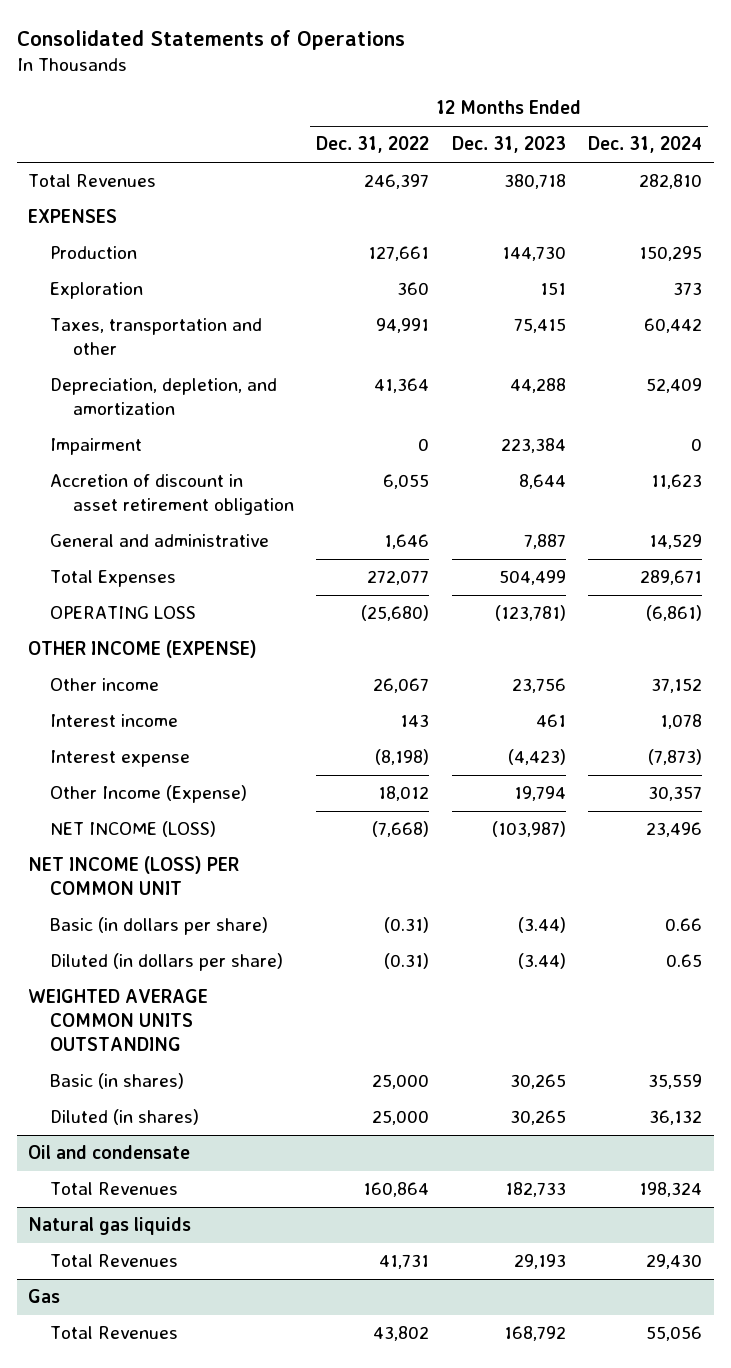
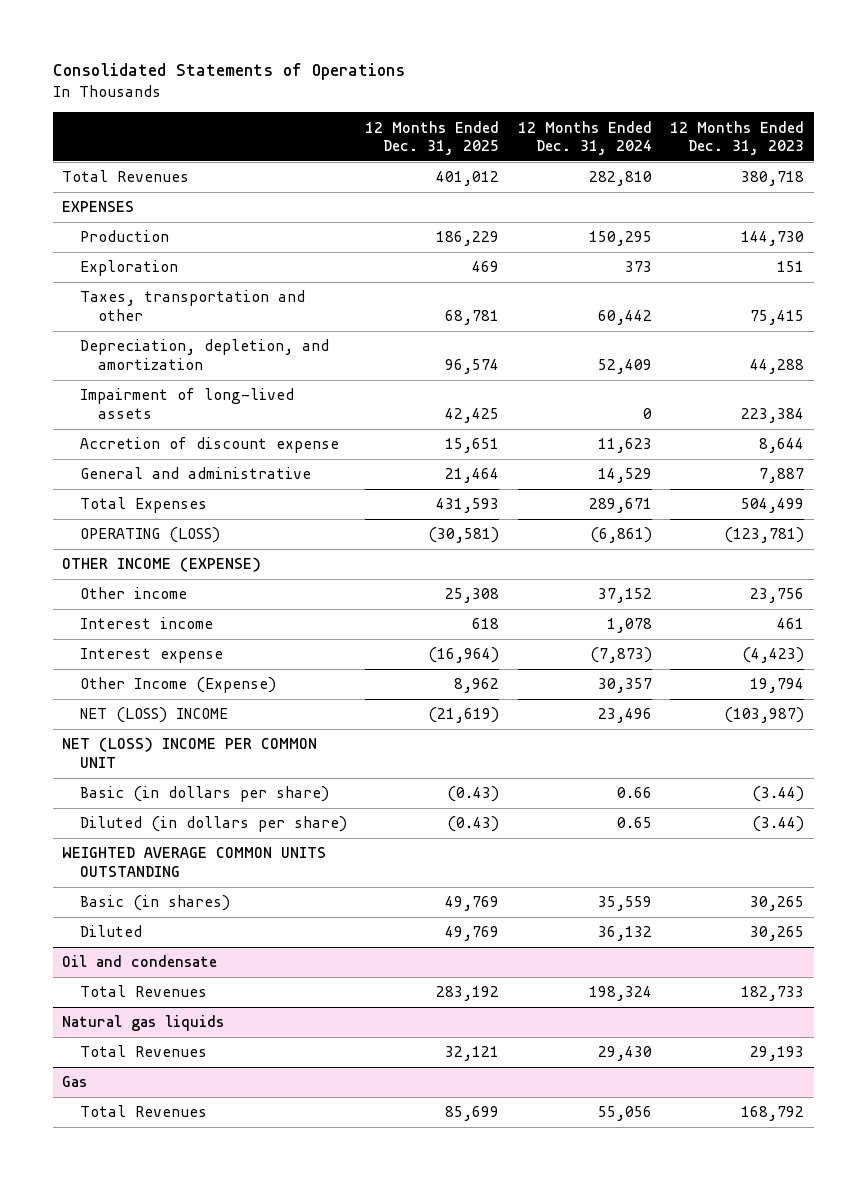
- | 12 Months Ended Dec. 31, 2022 | 12 Months Ended Dec. 31, 2023 | 12 Months Ended Dec. 31, 2024
+ | 12 Months Ended Dec. 31, 2025 | 12 Months Ended Dec. 31, 2024 | 12 Months Ended Dec. 31, 2023
- Impairment | 0 | 223,384 | 0
- Accretion of discount in asset retirement obligation | 6,055 | 8,644 | 11,623
+ Impairment of long-lived assets | 42,425 | 0 | 223,384
+ Accretion of discount expense | 15,651 | 11,623 | 8,644
- OPERATING LOSS | (25,680) | (123,781) | (6,861)
+ OPERATING (LOSS) | (30,581) | (6,861) | (123,781)
- NET INCOME (LOSS) | (7,668) | (103,987) | 23,496
- NET INCOME (LOSS) PER COMMON UNIT
+ NET (LOSS) INCOME | (21,619) | 23,496 | (103,987)
+ NET (LOSS) INCOME PER COMMON UNIT
- Diluted (in shares) | 25,000 | 30,265 | 36,132
+ Diluted | 49,769 | 36,132 | 30,265

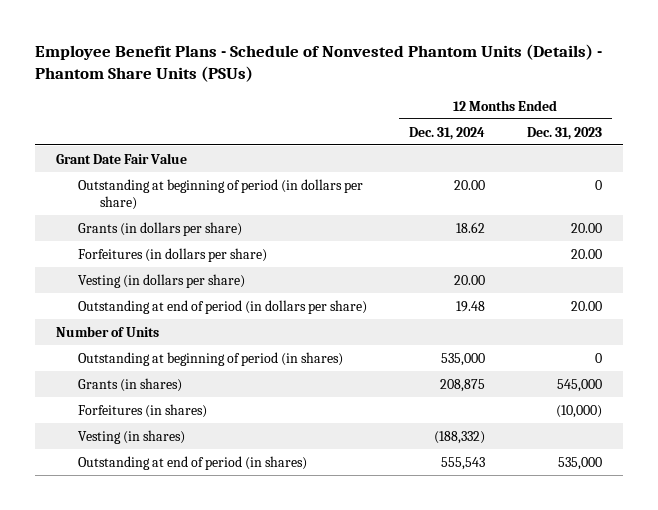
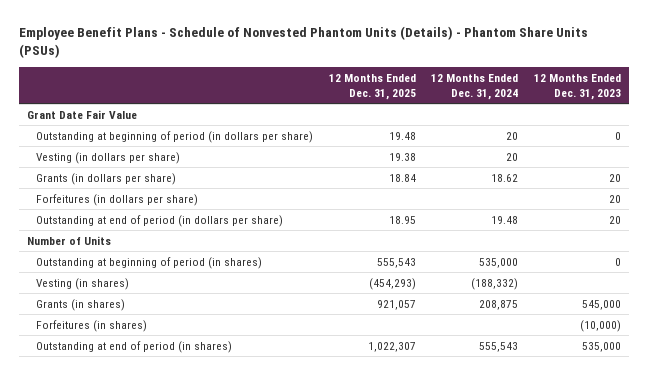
- | 12 Months Ended Dec. 31, 2024 | 12 Months Ended Dec. 31, 2023
+ | 12 Months Ended Dec. 31, 2025 | 12 Months Ended Dec. 31, 2024 | 12 Months Ended Dec. 31, 2023
- Outstanding at beginning of period (in dollars per share) | 20.00 | 0
- Grants (in dollars per share) | 18.62 | 20.00
- Forfeitures (in dollars per share) | | 20.00
- Vesting (in dollars per share) | 20.00 |
- Outstanding at end of period (in dollars per share) | 19.48 | 20.00
+ Outstanding at beginning of period (in dollars per share) | 19.48 | 20 | 0
+ Vesting (in dollars per share) | 19.38 | 20 |
+ Grants (in dollars per share) | 18.84 | 18.62 | 20
+ Forfeitures (in dollars per share) | | | 20
+ Outstanding at end of period (in dollars per share) | 18.95 | 19.48 | 20
moved up: Vesting (in shares) | (454,293) | (188,332) |

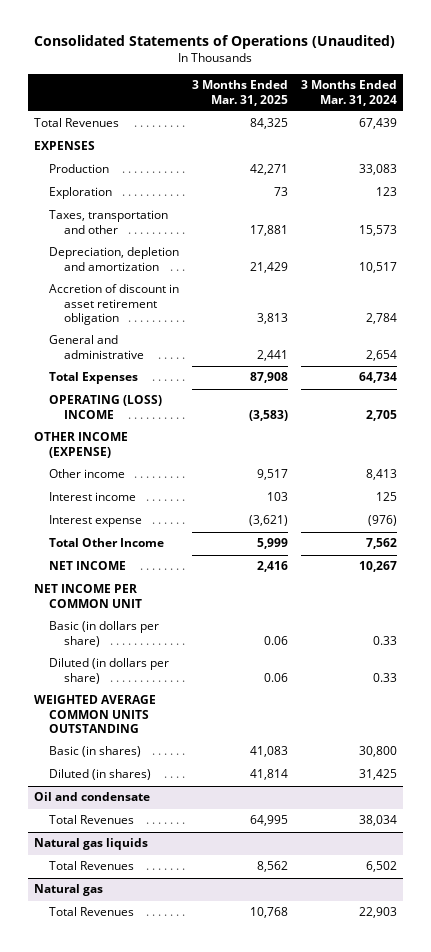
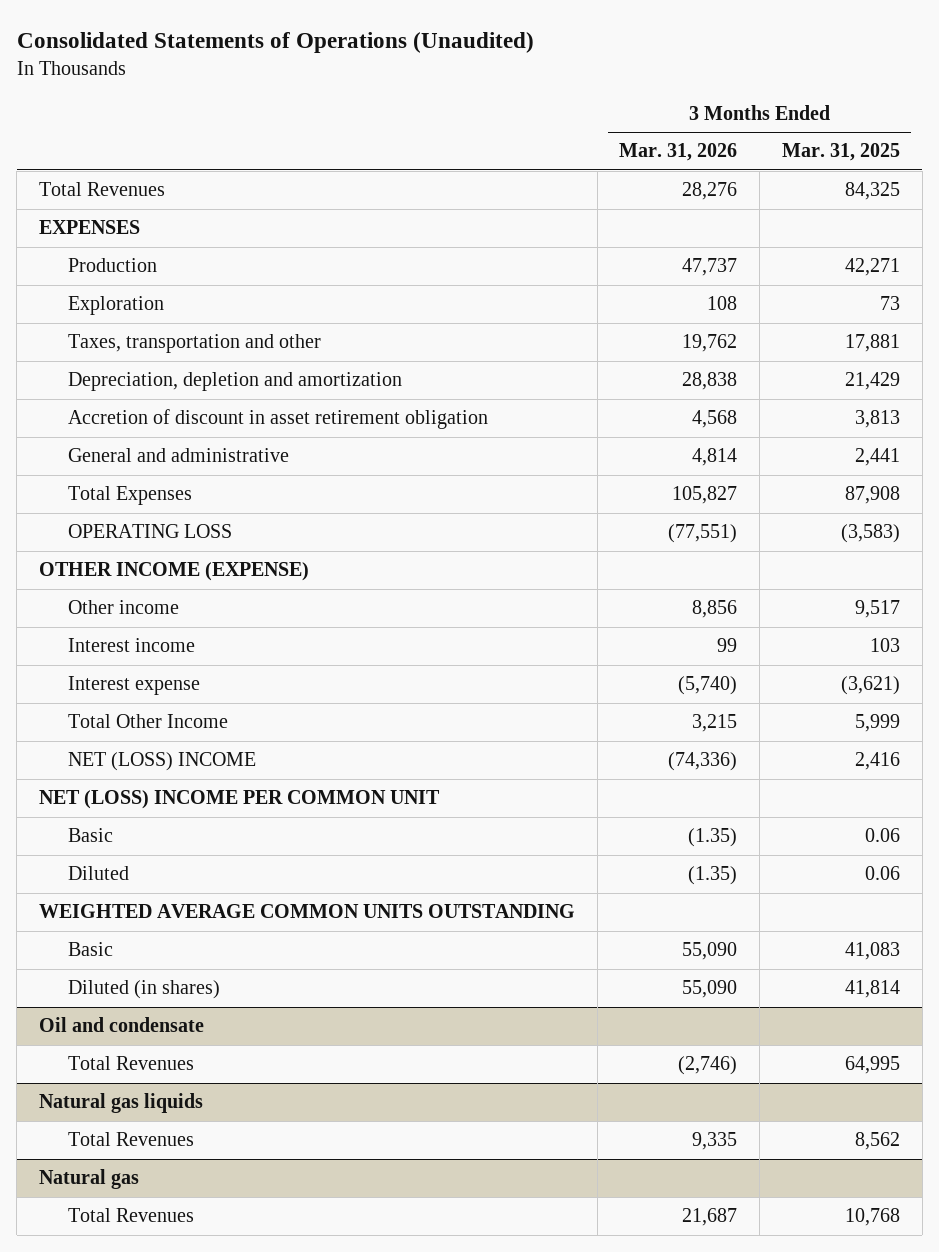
- | 3 Months Ended Mar. 31, 2025 | 3 Months Ended Mar. 31, 2024
+ | 3 Months Ended Mar. 31, 2026 | 3 Months Ended Mar. 31, 2025
- OPERATING (LOSS) INCOME | (3,583) | 2,705
+ OPERATING LOSS | (77,551) | (3,583)
- NET INCOME | 2,416 | 10,267
- NET INCOME PER COMMON UNIT
- Basic (in dollars per share) | 0.06 | 0.33
- Diluted (in dollars per share) | 0.06 | 0.33
+ NET (LOSS) INCOME | (74,336) | 2,416
+ NET (LOSS) INCOME PER COMMON UNIT
+ Basic | (1.35) | 0.06
+ Diluted | (1.35) | 0.06
- Basic (in shares) | 41,083 | 30,800
+ Basic | 55,090 | 41,083

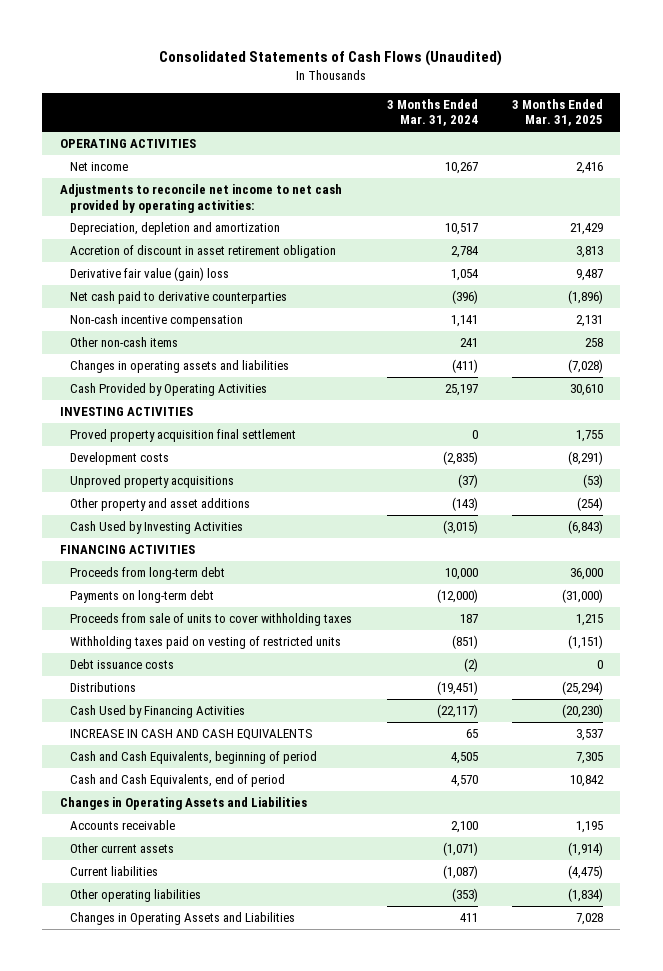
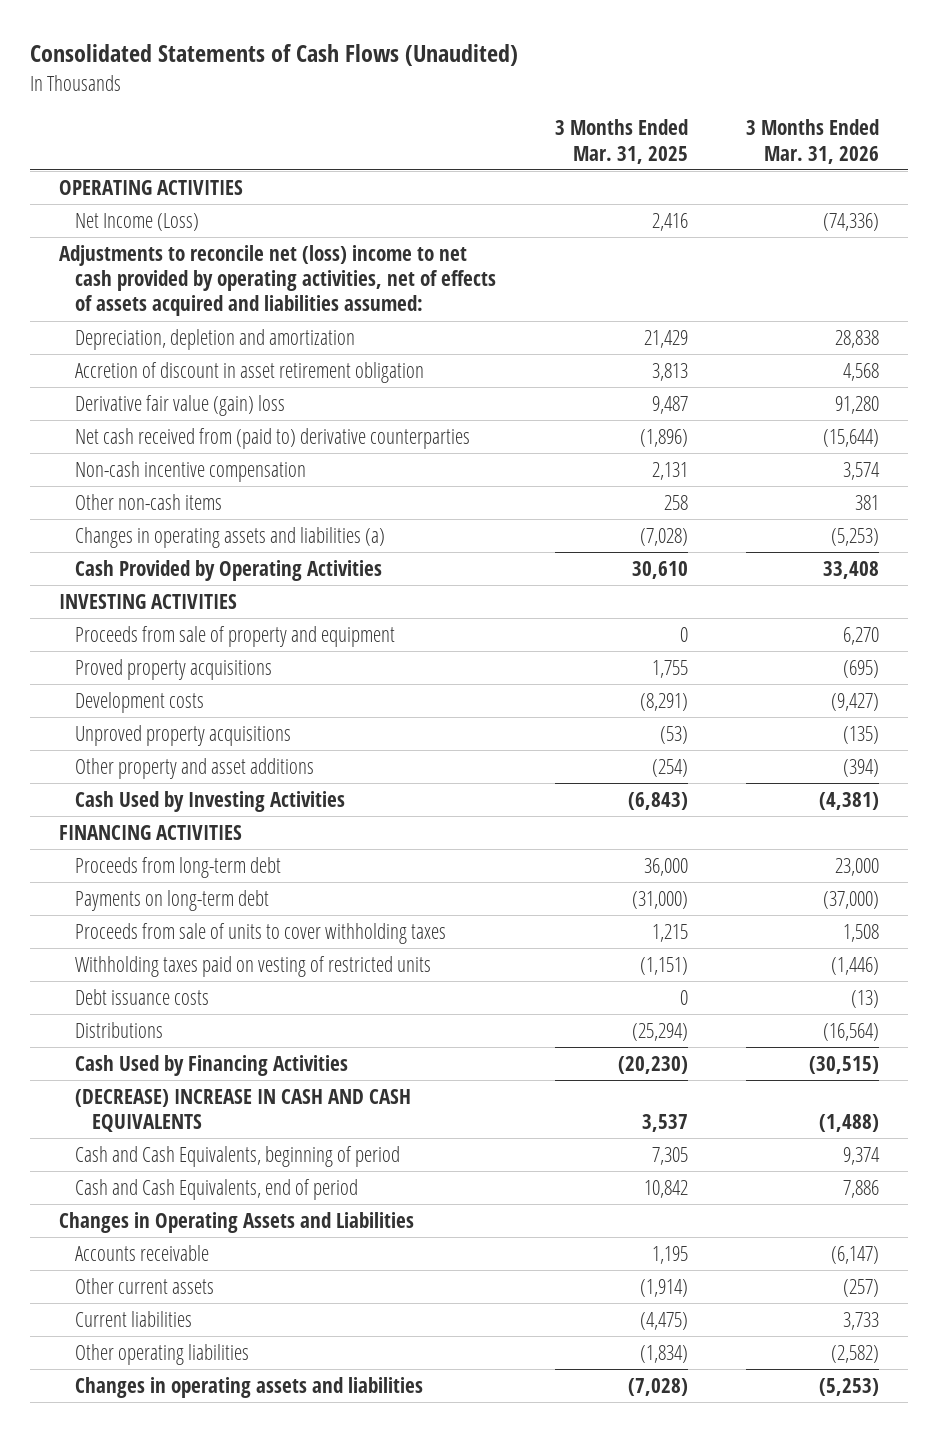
- | 3 Months Ended Mar. 31, 2024 | 3 Months Ended Mar. 31, 2025
+ | 3 Months Ended Mar. 31, 2025 | 3 Months Ended Mar. 31, 2026
- Net income | 10,267 | 2,416
- Adjustments to reconcile net income to net cash provided by operating activities:
+ Net Income (Loss) | 2,416 | (74,336)
+ Adjustments to reconcile net (loss) income to net cash provided by operating activities, net of effects of assets acquired and liabilities assumed:
- Net cash paid to derivative counterparties | (396) | (1,896)
+ Net cash received from (paid to) derivative counterparties | (1,896) | (15,644)
+ Changes in operating assets and liabilities (a) | (7,028) | (5,253)
- Proved property acquisition final settlement | 0 | 1,755
+ Proceeds from sale of property and equipment | 0 | 6,270
+ Proved property acquisitions | 1,755 | (695)
- INCREASE IN CASH AND CASH EQUIVALENTS | 65 | 3,537
+ (DECREASE) INCREASE IN CASH AND CASH EQUIVALENTS | 3,537 | (1,488)
- Changes in Operating Assets and Liabilities | 411 | 7,028
moved down: Changes in operating assets and liabilities | (7,028) | (5,253)

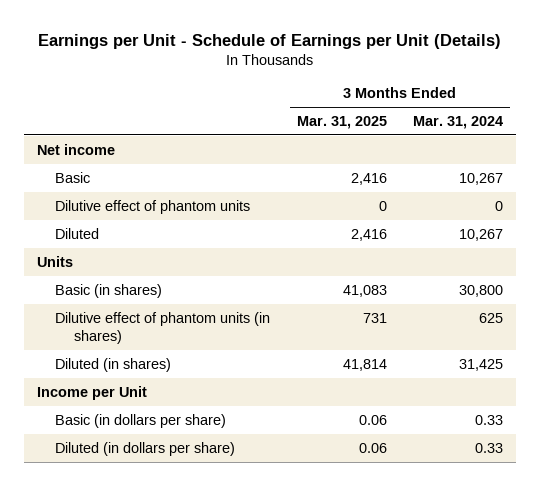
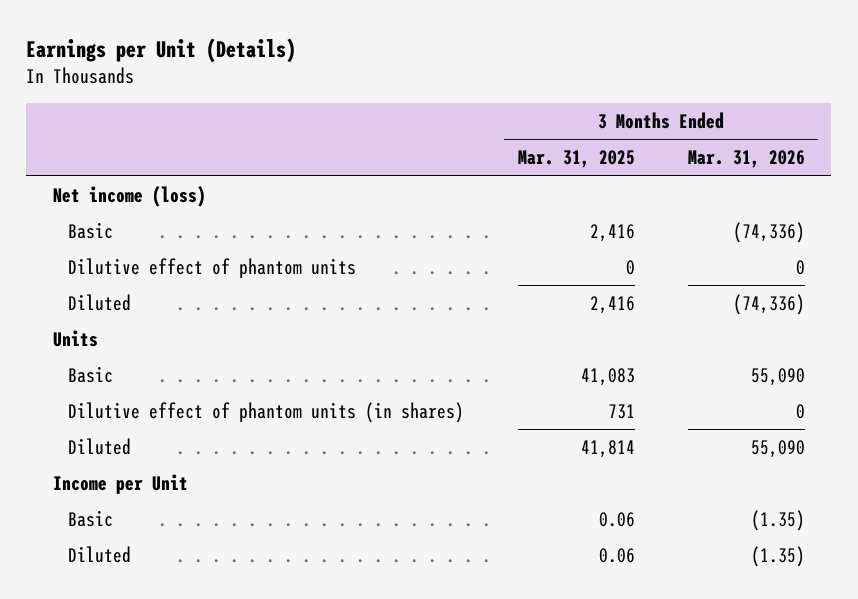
- Earnings per Unit - Schedule of Earnings per Unit (Details)
+ Earnings per Unit (Details)
- | 3 Months Ended Mar. 31, 2025 | 3 Months Ended Mar. 31, 2024
+ | 3 Months Ended Mar. 31, 2025 | 3 Months Ended Mar. 31, 2026
- Net income
+ Net income (loss)
- Basic (in shares) | 41,083 | 30,800
+ Basic | 41,083 | 55,090
- Diluted (in shares) | 41,814 | 31,425
+ Diluted | 41,814 | 55,090
- Basic (in dollars per share) | 0.06 | 0.33
- Diluted (in dollars per share) | 0.06 | 0.33
+ Basic | 0.06 | (1.35)
+ Diluted | 0.06 | (1.35)

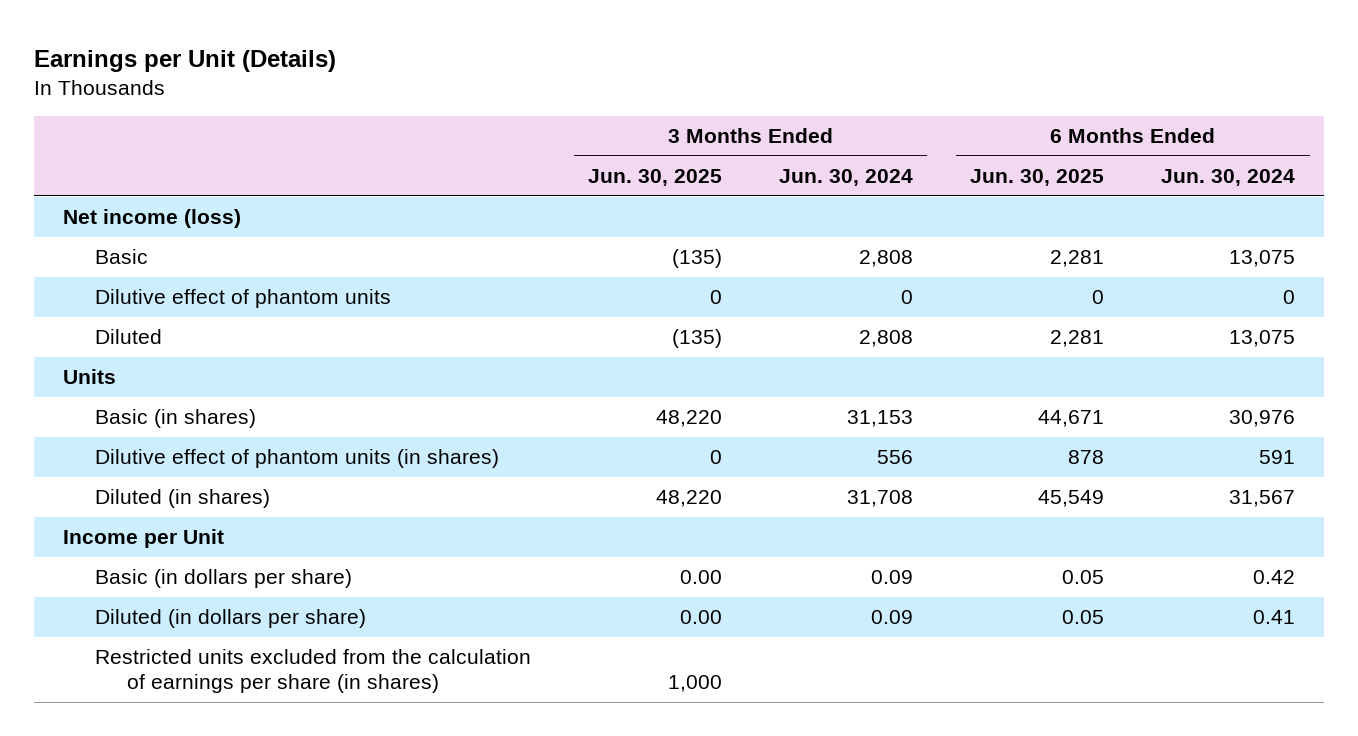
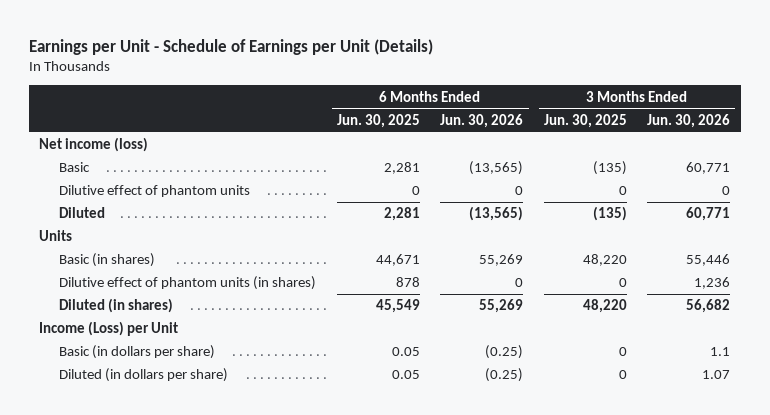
- Earnings per Unit (Details)
+ Earnings per Unit - Schedule of Earnings per Unit (Details)
- | 3 Months Ended Jun. 30, 2025 | 3 Months Ended Jun. 30, 2024 | 6 Months Ended Jun. 30, 2025 | 6 Months Ended Jun. 30, 2024
+ | 6 Months Ended Jun. 30, 2025 | 6 Months Ended Jun. 30, 2026 | 3 Months Ended Jun. 30, 2025 | 3 Months Ended Jun. 30, 2026
- Income per Unit
- Basic (in dollars per share) | 0.00 | 0.09 | 0.05 | 0.42
- Diluted (in dollars per share) | 0.00 | 0.09 | 0.05 | 0.41
- Restricted units excluded from the calculation of earnings per share (in shares) | 1,000 | | |
+ Income (Loss) per Unit
+ Basic (in dollars per share) | 0.05 | (0.25) | 0 | 1.1
+ Diluted (in dollars per share) | 0.05 | (0.25) | 0 | 1.07

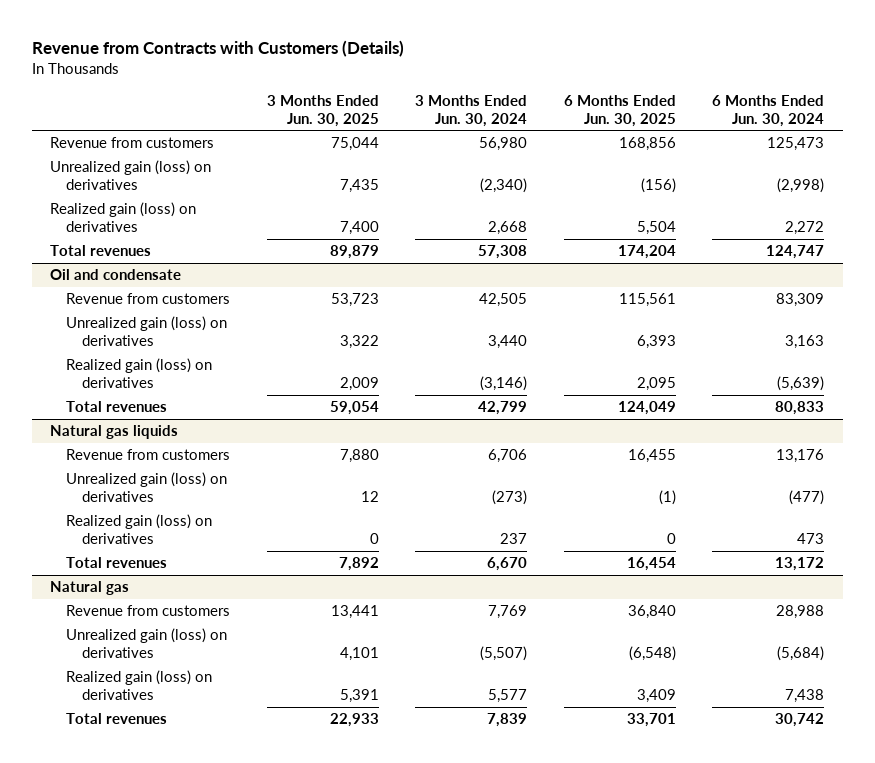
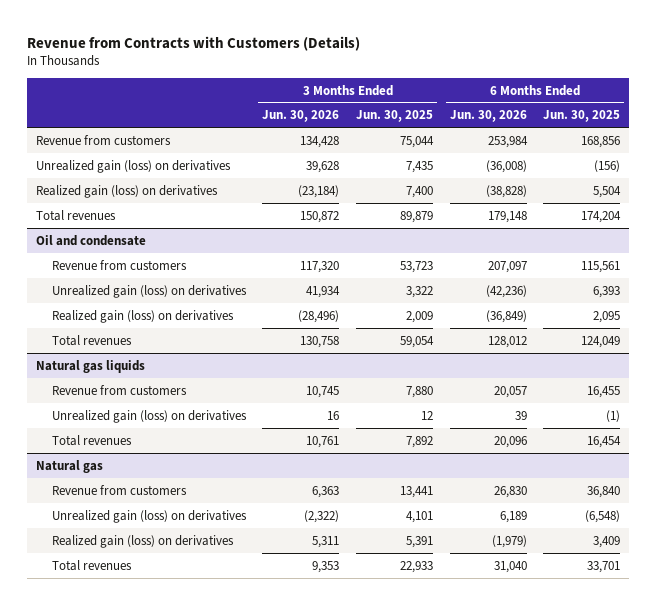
- | 3 Months Ended Jun. 30, 2025 | 3 Months Ended Jun. 30, 2024 | 6 Months Ended Jun. 30, 2025 | 6 Months Ended Jun. 30, 2024
+ | 3 Months Ended Jun. 30, 2026 | 3 Months Ended Jun. 30, 2025 | 6 Months Ended Jun. 30, 2026 | 6 Months Ended Jun. 30, 2025
@ Natural gas liquids
- Realized gain (loss) on derivatives | 0 | 237 | 0 | 473

